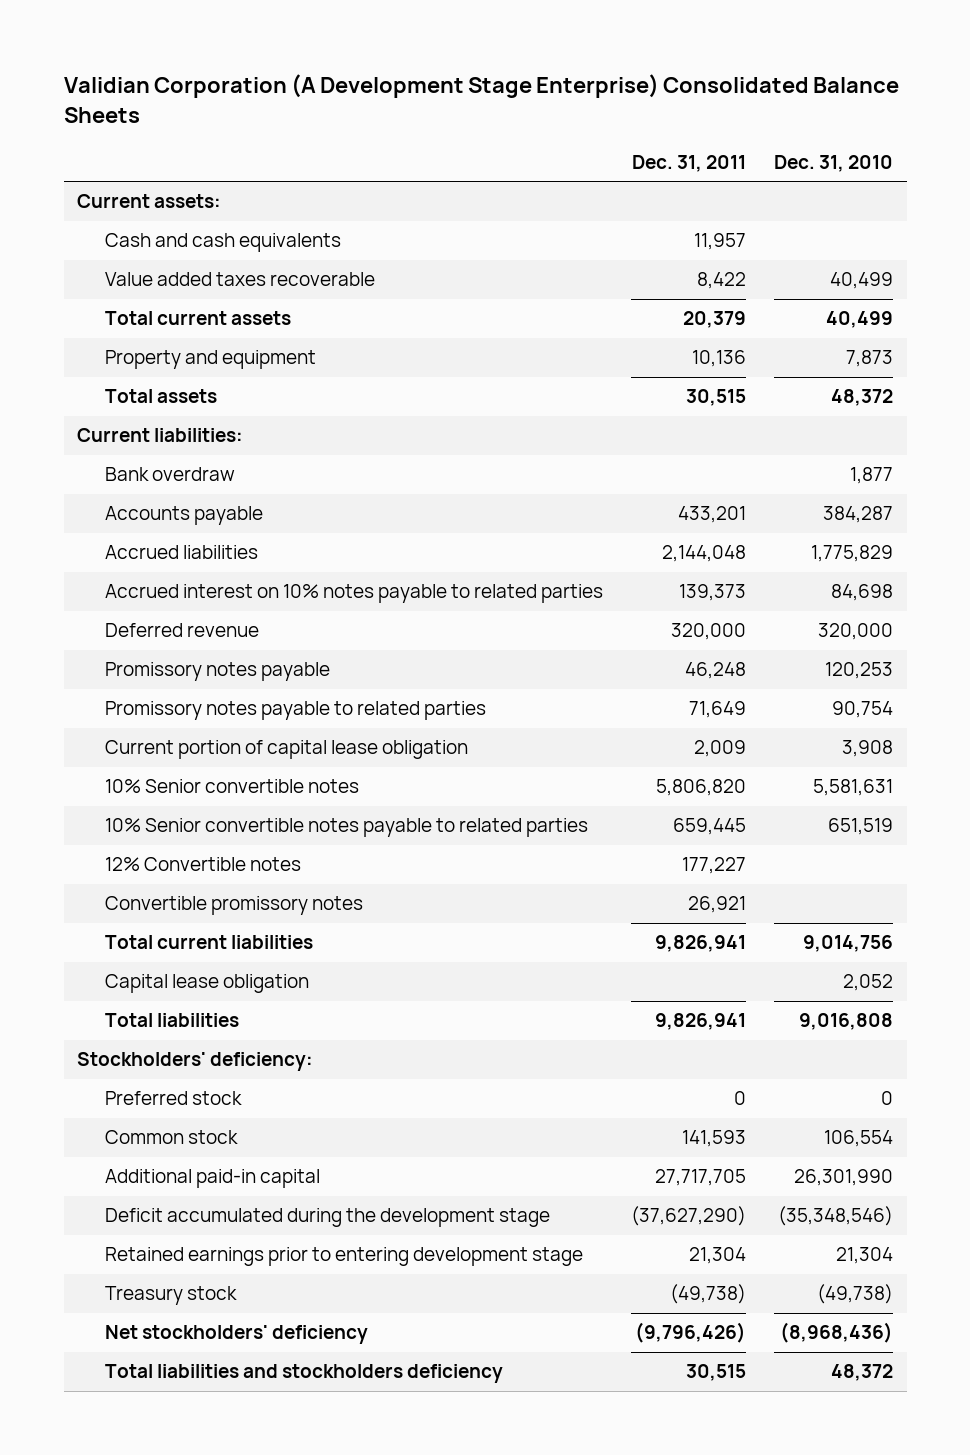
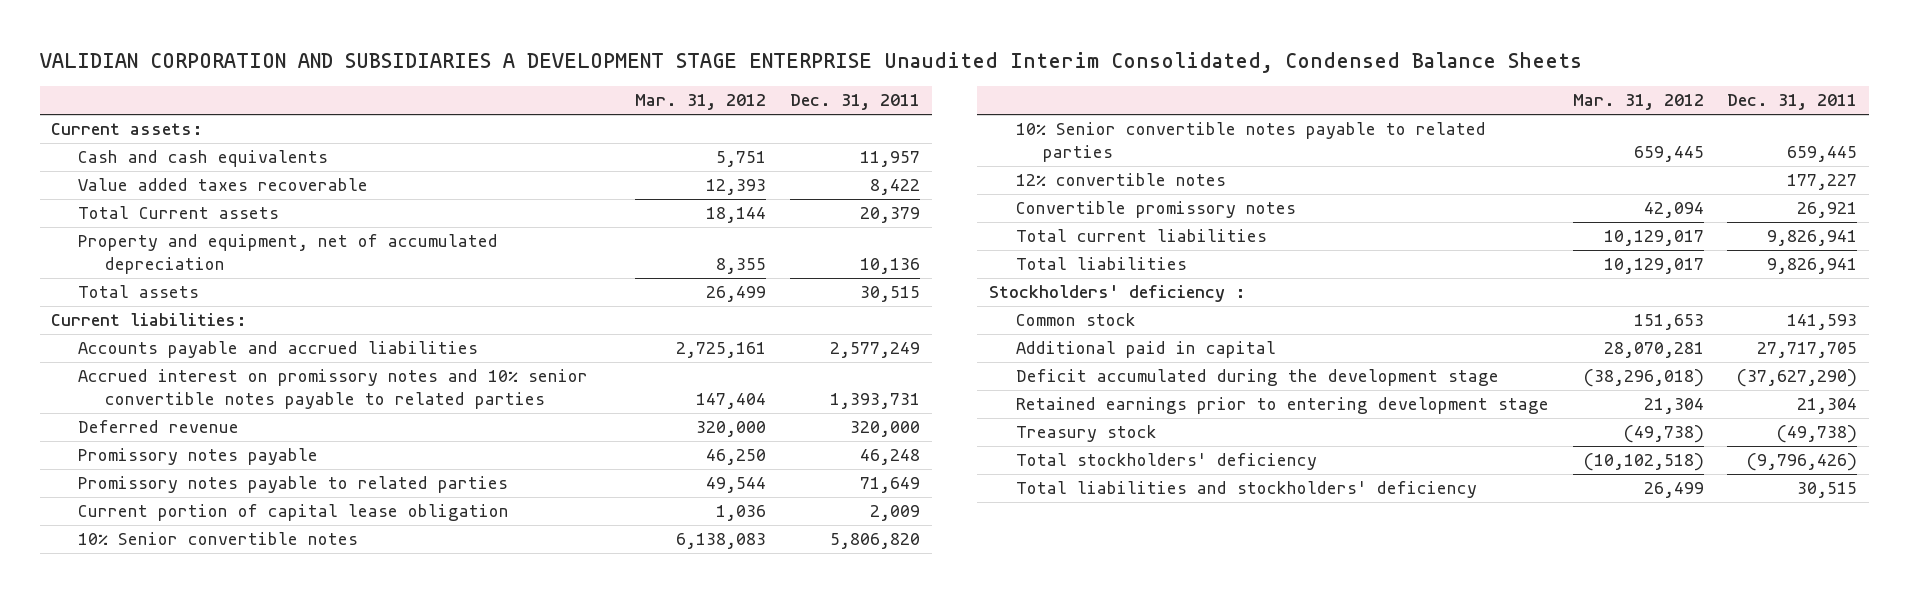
- Validian Corporation (A Development Stage Enterprise) Consolidated Balance Sheets
+ VALIDIAN CORPORATION AND SUBSIDIARIES A DEVELOPMENT STAGE ENTERPRISE Unaudited Interim Consolidated, Condensed Balance Sheets
- | Dec. 31, 2011 | Dec. 31, 2010
+ | Mar. 31, 2012 | Dec. 31, 2011
- Total current assets | 20,379 | 40,499
- Property and equipment | 10,136 | 7,873
+ Total Current assets | 18,144 | 20,379
+ Property and equipment, net of accumulated depreciation | 8,355 | 10,136
- Bank overdraw | | 1,877
- Accounts payable | 433,201 | 384,287
- Accrued liabilities | 2,144,048 | 1,775,829
- Accrued interest on 10% notes payable to related parties | 139,373 | 84,698
+ Accounts payable and accrued liabilities | 2,725,161 | 2,577,249
+ Accrued interest on promissory notes and 10% senior convertible notes payable to related parties | 147,404 | 1,393,731
- 12% Convertible notes | 177,227 |
+ 12% convertible notes | | 177,227
- Capital lease obligation | | 2,052
- Stockholders' deficiency:
- Preferred stock | 0 | 0
+ Stockholders' deficiency :
- Additional paid-in capital | 27,717,705 | 26,301,990
+ Additional paid in capital | 28,070,281 | 27,717,705
- Net stockholders' deficiency | (9,796,426) | (8,968,436)
- Total liabilities and stockholders deficiency | 30,515 | 48,372
+ Total stockholders' deficiency | (10,102,518) | (9,796,426)
+ Total liabilities and stockholders' deficiency | 26,499 | 30,515

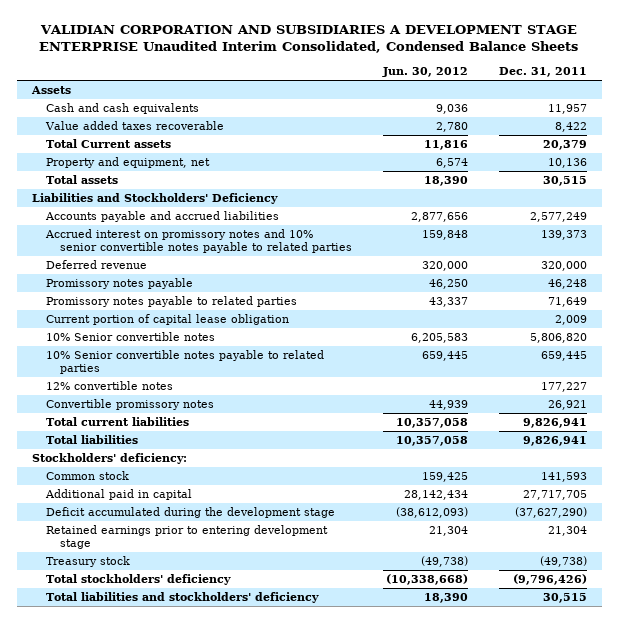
- | Mar. 31, 2012 | Dec. 31, 2011
+ | Jun. 30, 2012 | Dec. 31, 2011
- Current assets:
+ Assets
- Property and equipment, net of accumulated depreciation | 8,355 | 10,136
+ Property and equipment, net | 6,574 | 10,136
- Current liabilities:
+ Liabilities and Stockholders' Deficiency
- Accrued interest on promissory notes and 10% senior convertible notes payable to related parties | 147,404 | 1,393,731
+ Accrued interest on promissory notes and 10% senior convertible notes payable to related parties | 159,848 | 139,373
- Stockholders' deficiency :
+ Stockholders' deficiency:

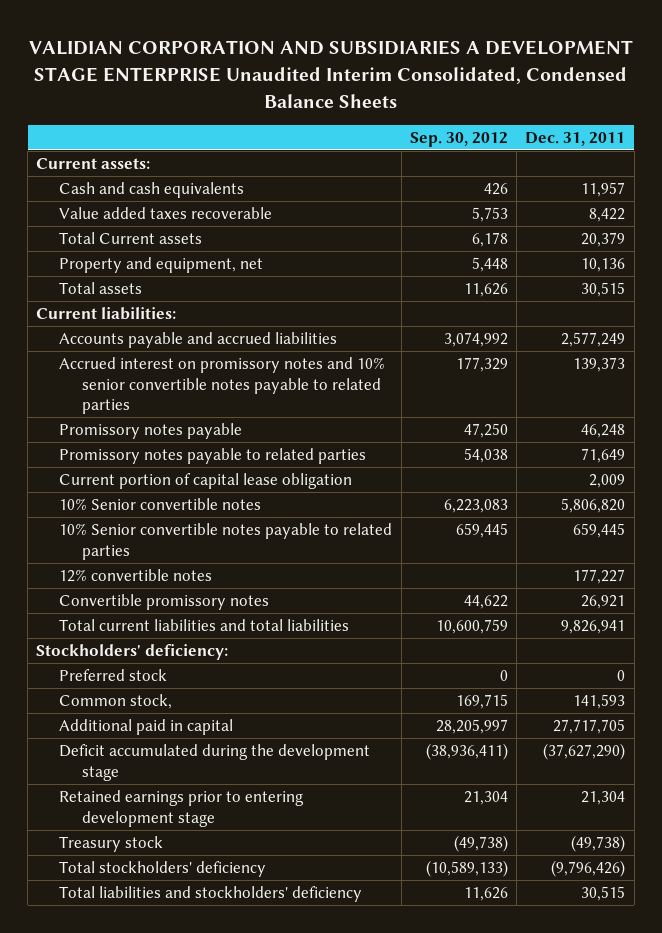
- | Jun. 30, 2012 | Dec. 31, 2011
+ | Sep. 30, 2012 | Dec. 31, 2011
- Assets
+ Current assets:
- Liabilities and Stockholders' Deficiency
+ Current liabilities:
- Deferred revenue | 320,000 | 320,000
- Total current liabilities | 10,357,058 | 9,826,941
- Total liabilities | 10,357,058 | 9,826,941
+ Total current liabilities and total liabilities | 10,600,759 | 9,826,941
- Common stock | 159,425 | 141,593
+ Preferred stock | 0 | 0
+ Common stock, | 169,715 | 141,593

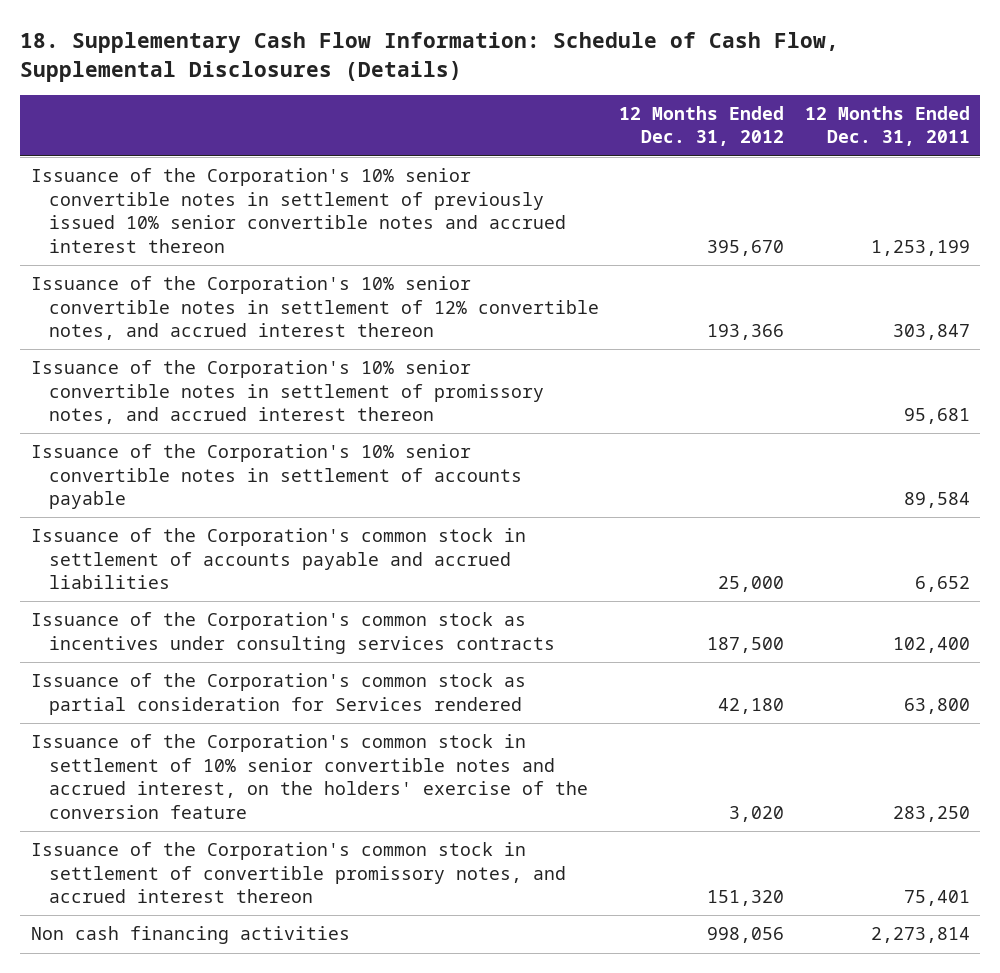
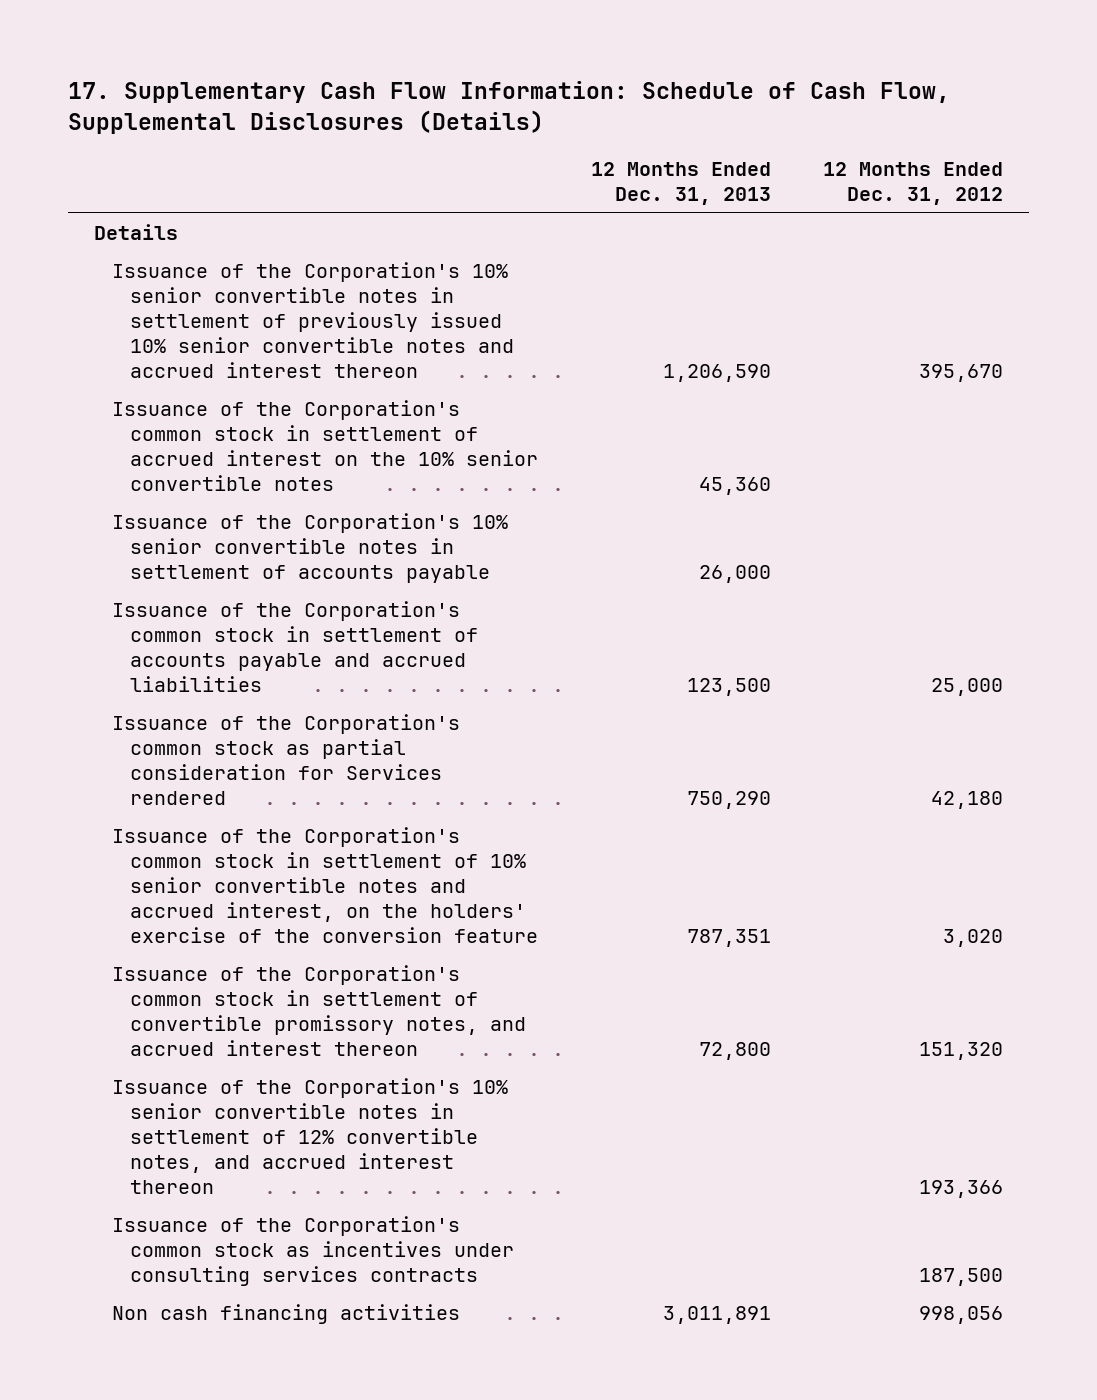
- 18. Supplementary Cash Flow Information: Schedule of Cash Flow, Supplemental Disclosures (Details)
+ 17. Supplementary Cash Flow Information: Schedule of Cash Flow, Supplemental Disclosures (Details)
- | 12 Months Ended Dec. 31, 2012 | 12 Months Ended Dec. 31, 2011
+ | 12 Months Ended Dec. 31, 2013 | 12 Months Ended Dec. 31, 2012
+ Details
- Issuance of the Corporation's 10% senior convertible notes in settlement of promissory notes, and accrued interest thereon | | 95,681
+ Issuance of the Corporation's common stock in settlement of accrued interest on the 10% senior convertible notes | 45,360 |
moved down: Issuance of the Corporation's 10% senior convertible notes in settlement of 12% convertible notes, and accrued interest thereon | | 193,366
moved down: Issuance of the Corporation's common stock as incentives under consulting services contracts | | 187,500

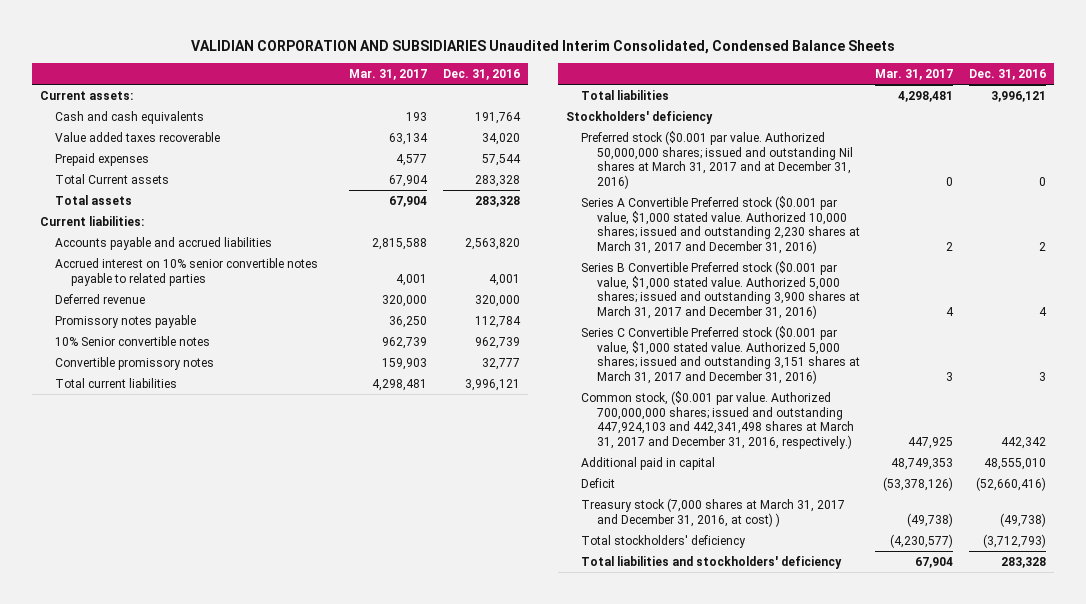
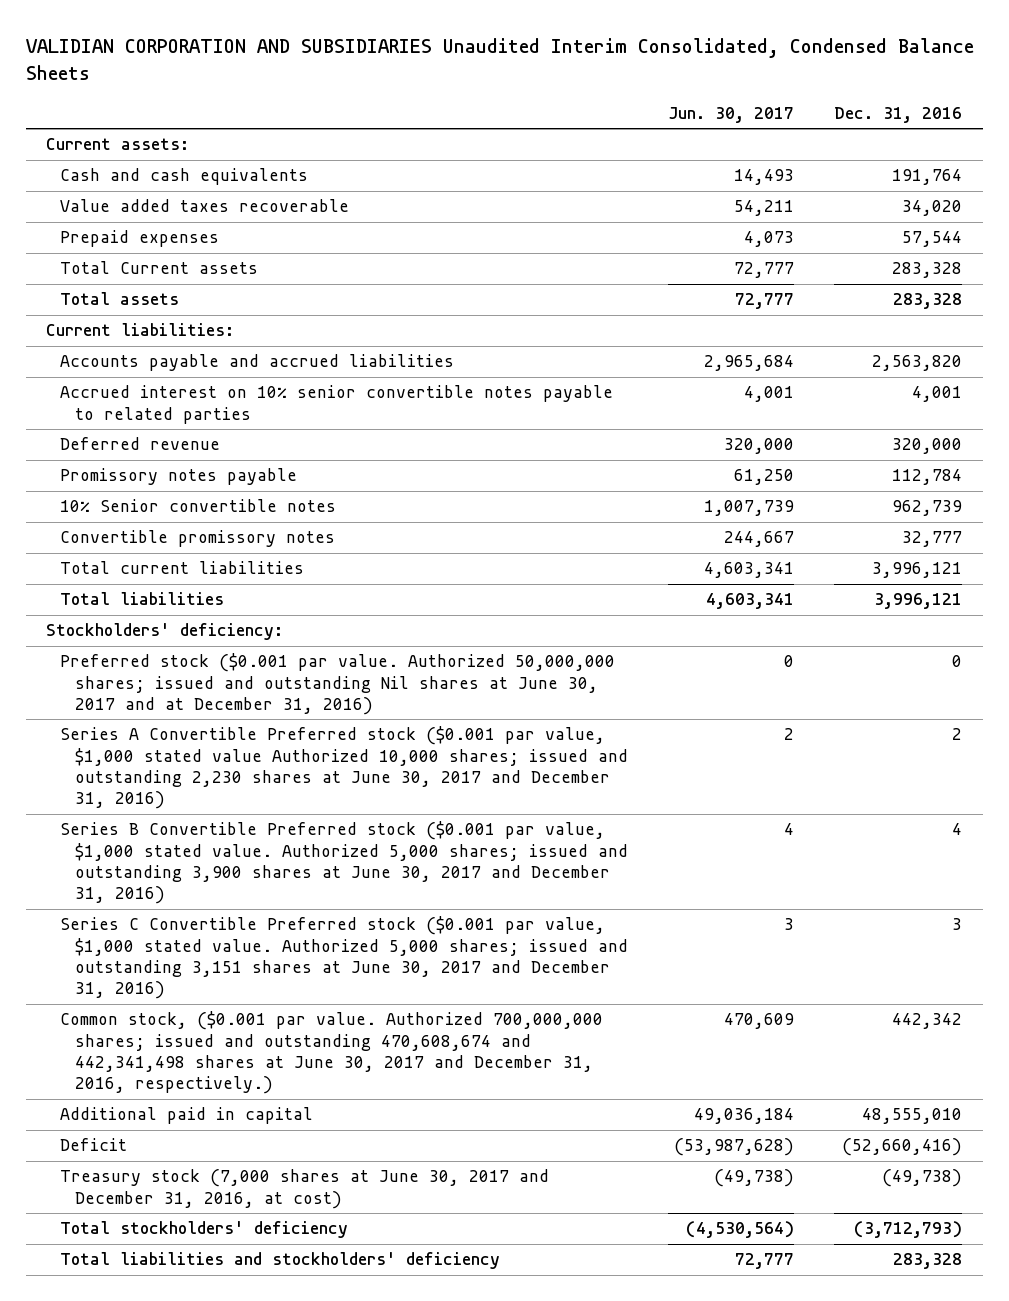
- | Mar. 31, 2017 | Dec. 31, 2016
+ | Jun. 30, 2017 | Dec. 31, 2016
- Stockholders' deficiency
- Preferred stock ($0.001 par value. Authorized 50,000,000 shares; issued and outstanding Nil shares at March 31, 2017 and at December 31, 2016) | 0 | 0
- Series A Convertible Preferred stock ($0.001 par value, $1,000 stated value. Authorized 10,000 shares; issued and outstanding 2,230 shares at March 31, 2017 and December 31, 2016) | 2 | 2
- Series B Convertible Preferred stock ($0.001 par value, $1,000 stated value. Authorized 5,000 shares; issued and outstanding 3,900 shares at March 31, 2017 and December 31, 2016) | 4 | 4
- Series C Convertible Preferred stock ($0.001 par value, $1,000 stated value. Authorized 5,000 shares; issued and outstanding 3,151 shares at March 31, 2017 and December 31, 2016) | 3 | 3
- Common stock, ($0.001 par value. Authorized 700,000,000 shares; issued and outstanding 447,924,103 and 442,341,498 shares at March 31, 2017 and December 31, 2016, respectively.) | 447,925 | 442,342
+ Stockholders' deficiency:
+ Preferred stock ($0.001 par value. Authorized 50,000,000 shares; issued and outstanding Nil shares at June 30, 2017 and at December 31, 2016) | 0 | 0
+ Series A Convertible Preferred stock ($0.001 par value, $1,000 stated value Authorized 10,000 shares; issued and outstanding 2,230 shares at June 30, 2017 and December 31, 2016) | 2 | 2
+ Series B Convertible Preferred stock ($0.001 par value, $1,000 stated value. Authorized 5,000 shares; issued and outstanding 3,900 shares at June 30, 2017 and December 31, 2016) | 4 | 4
+ Series C Convertible Preferred stock ($0.001 par value, $1,000 stated value. Authorized 5,000 shares; issued and outstanding 3,151 shares at June 30, 2017 and December 31, 2016) | 3 | 3
+ Common stock, ($0.001 par value. Authorized 700,000,000 shares; issued and outstanding 470,608,674 and 442,341,498 shares at June 30, 2017 and December 31, 2016, respectively.) | 470,609 | 442,342
- Treasury stock (7,000 shares at March 31, 2017 and December 31, 2016, at cost) ) | (49,738) | (49,738)
+ Treasury stock (7,000 shares at June 30, 2017 and December 31, 2016, at cost) | (49,738) | (49,738)

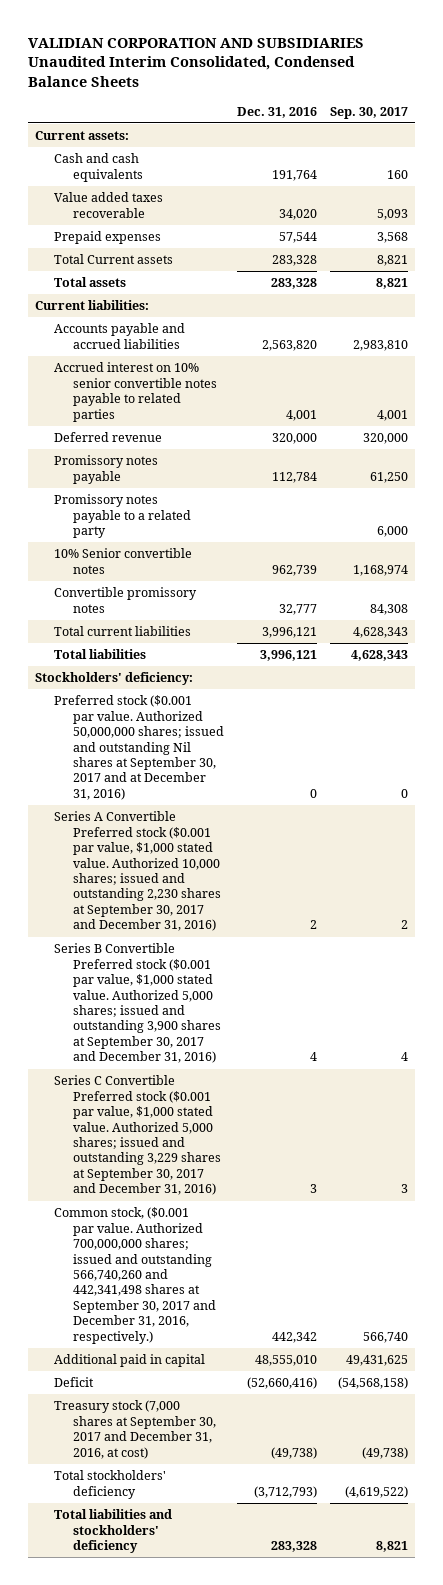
- | Jun. 30, 2017 | Dec. 31, 2016
+ | Dec. 31, 2016 | Sep. 30, 2017
+ Promissory notes payable to a related party | | 6,000
- Preferred stock ($0.001 par value. Authorized 50,000,000 shares; issued and outstanding Nil shares at June 30, 2017 and at December 31, 2016) | 0 | 0
- Series A Convertible Preferred stock ($0.001 par value, $1,000 stated value Authorized 10,000 shares; issued and outstanding 2,230 shares at June 30, 2017 and December 31, 2016) | 2 | 2
- Series B Convertible Preferred stock ($0.001 par value, $1,000 stated value. Authorized 5,000 shares; issued and outstanding 3,900 shares at June 30, 2017 and December 31, 2016) | 4 | 4
- Series C Convertible Preferred stock ($0.001 par value, $1,000 stated value. Authorized 5,000 shares; issued and outstanding 3,151 shares at June 30, 2017 and December 31, 2016) | 3 | 3
- Common stock, ($0.001 par value. Authorized 700,000,000 shares; issued and outstanding 470,608,674 and 442,341,498 shares at June 30, 2017 and December 31, 2016, respectively.) | 470,609 | 442,342
+ Preferred stock ($0.001 par value. Authorized 50,000,000 shares; issued and outstanding Nil shares at September 30, 2017 and at December 31, 2016) | 0 | 0
+ Series A Convertible Preferred stock ($0.001 par value, $1,000 stated value. Authorized 10,000 shares; issued and outstanding 2,230 shares at September 30, 2017 and December 31, 2016) | 2 | 2
+ Series B Convertible Preferred stock ($0.001 par value, $1,000 stated value. Authorized 5,000 shares; issued and outstanding 3,900 shares at September 30, 2017 and December 31, 2016) | 4 | 4
+ Series C Convertible Preferred stock ($0.001 par value, $1,000 stated value. Authorized 5,000 shares; issued and outstanding 3,229 shares at September 30, 2017 and December 31, 2016) | 3 | 3
+ Common stock, ($0.001 par value. Authorized 700,000,000 shares; issued and outstanding 566,740,260 and 442,341,498 shares at September 30, 2017 and December 31, 2016, respectively.) | 442,342 | 566,740
- Treasury stock (7,000 shares at June 30, 2017 and December 31, 2016, at cost) | (49,738) | (49,738)
+ Treasury stock (7,000 shares at September 30, 2017 and December 31, 2016, at cost) | (49,738) | (49,738)

